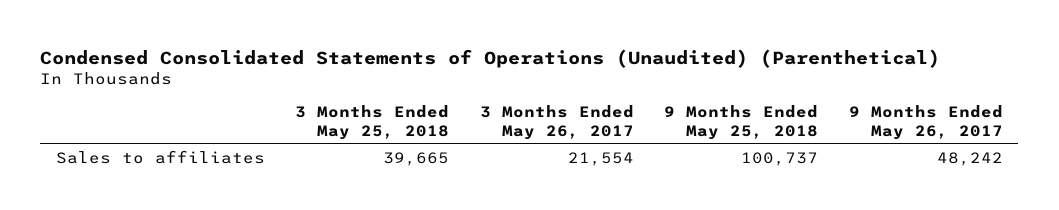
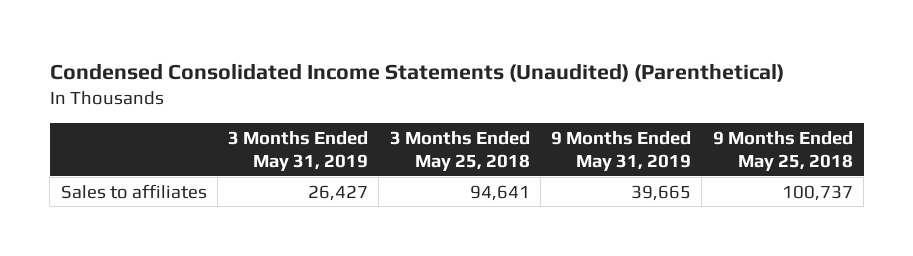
- Condensed Consolidated Statements of Operations (Unaudited) (Parenthetical)
+ Condensed Consolidated Income Statements (Unaudited) (Parenthetical)
- | 3 Months Ended May 25, 2018 | 3 Months Ended May 26, 2017 | 9 Months Ended May 25, 2018 | 9 Months Ended May 26, 2017
+ | 3 Months Ended May 31, 2019 | 3 Months Ended May 25, 2018 | 9 Months Ended May 31, 2019 | 9 Months Ended May 25, 2018
- Sales to affiliates | 39,665 | 21,554 | 100,737 | 48,242
+ Sales to affiliates | 26,427 | 94,641 | 39,665 | 100,737

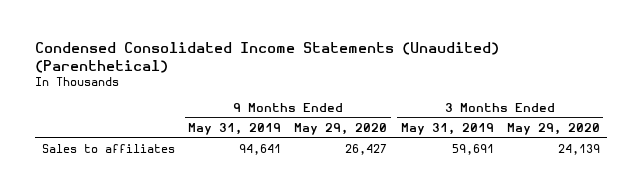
- | 3 Months Ended May 31, 2019 | 3 Months Ended May 25, 2018 | 9 Months Ended May 31, 2019 | 9 Months Ended May 25, 2018
+ | 9 Months Ended May 31, 2019 | 9 Months Ended May 29, 2020 | 3 Months Ended May 31, 2019 | 3 Months Ended May 29, 2020
- Sales to affiliates | 26,427 | 94,641 | 39,665 | 100,737
+ Sales to affiliates | 94,641 | 26,427 | 59,691 | 24,139

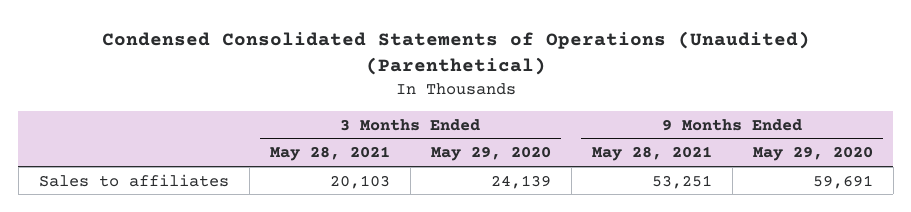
- Condensed Consolidated Income Statements (Unaudited) (Parenthetical)
+ Condensed Consolidated Statements of Operations (Unaudited) (Parenthetical)
- | 9 Months Ended May 31, 2019 | 9 Months Ended May 29, 2020 | 3 Months Ended May 31, 2019 | 3 Months Ended May 29, 2020
+ | 3 Months Ended May 28, 2021 | 3 Months Ended May 29, 2020 | 9 Months Ended May 28, 2021 | 9 Months Ended May 29, 2020
- Sales to affiliates | 94,641 | 26,427 | 59,691 | 24,139
+ Sales to affiliates | 20,103 | 24,139 | 53,251 | 59,691

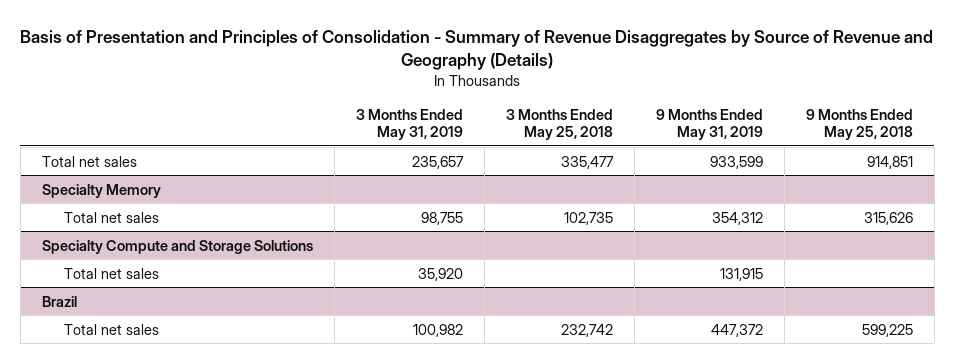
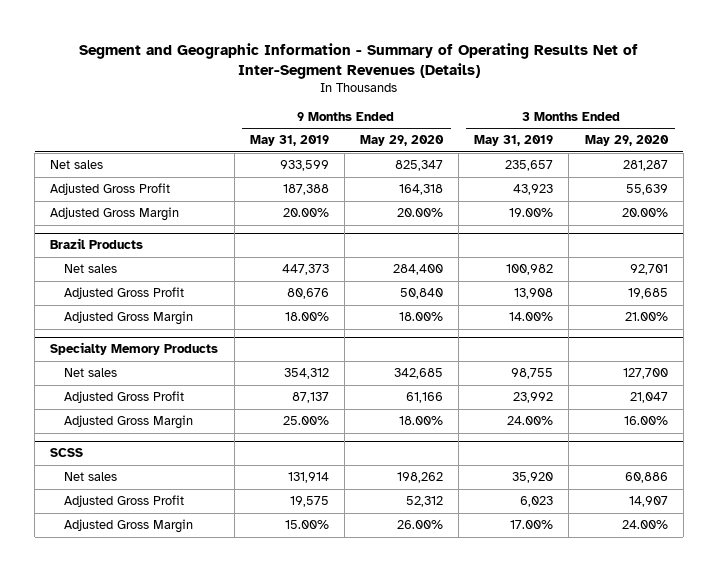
- Basis of Presentation and Principles of Consolidation - Summary of Revenue Disaggregates by Source of Revenue and Geography (Details)
+ Segment and Geographic Information - Summary of Operating Results Net of Inter-Segment Revenues (Details)
- | 3 Months Ended May 31, 2019 | 3 Months Ended May 25, 2018 | 9 Months Ended May 31, 2019 | 9 Months Ended May 25, 2018
+ | 9 Months Ended May 31, 2019 | 9 Months Ended May 29, 2020 | 3 Months Ended May 31, 2019 | 3 Months Ended May 29, 2020
- Total net sales | 235,657 | 335,477 | 933,599 | 914,851
- Specialty Memory
- Total net sales | 98,755 | 102,735 | 354,312 | 315,626
- Specialty Compute and Storage Solutions
- Total net sales | 35,920 | | 131,915 |
- Brazil
- Total net sales | 100,982 | 232,742 | 447,372 | 599,225
+ Net sales | 933,599 | 825,347 | 235,657 | 281,287
+ Adjusted Gross Profit | 187,388 | 164,318 | 43,923 | 55,639
+ Adjusted Gross Margin | 20.00% | 20.00% | 19.00% | 20.00%
+ Brazil Products
+ Net sales | 447,373 | 284,400 | 100,982 | 92,701
+ Adjusted Gross Profit | 80,676 | 50,840 | 13,908 | 19,685
+ Adjusted Gross Margin | 18.00% | 18.00% | 14.00% | 21.00%
+ Specialty Memory Products
+ Net sales | 354,312 | 342,685 | 98,755 | 127,700
+ Adjusted Gross Profit | 87,137 | 61,166 | 23,992 | 21,047
+ Adjusted Gross Margin | 25.00% | 18.00% | 24.00% | 16.00%
+ SCSS
+ Net sales | 131,914 | 198,262 | 35,920 | 60,886
+ Adjusted Gross Profit | 19,575 | 52,312 | 6,023 | 14,907
+ Adjusted Gross Margin | 15.00% | 26.00% | 17.00% | 24.00%

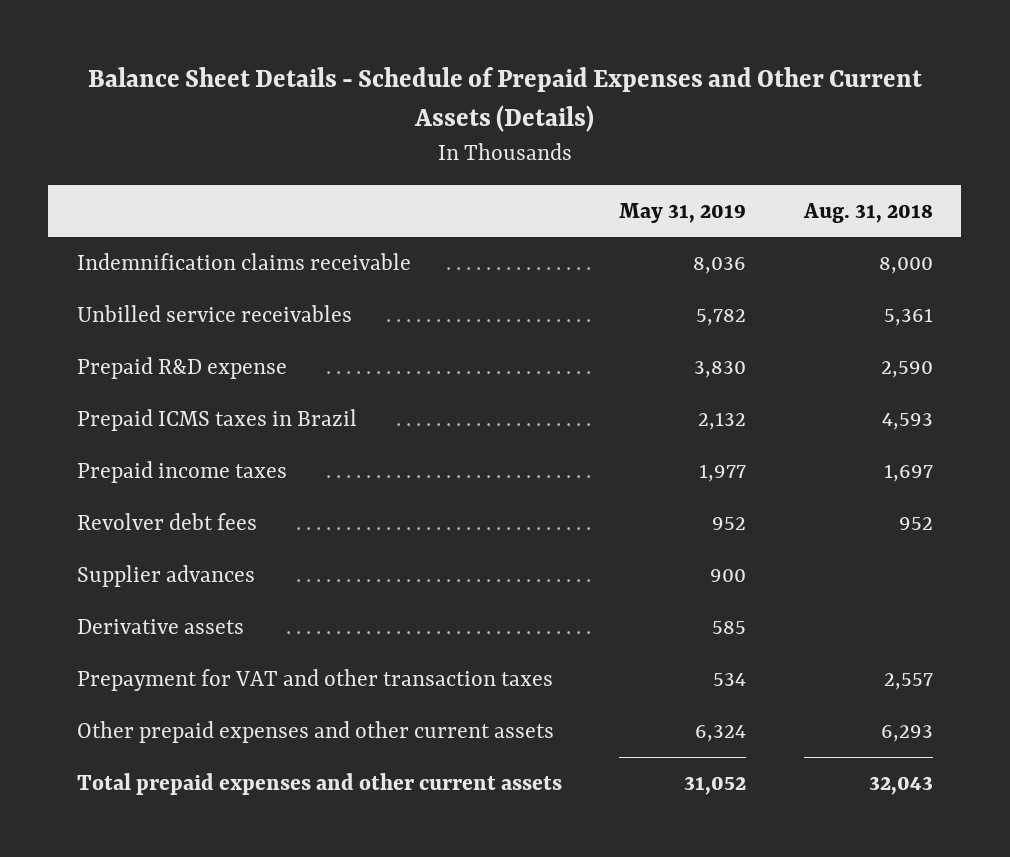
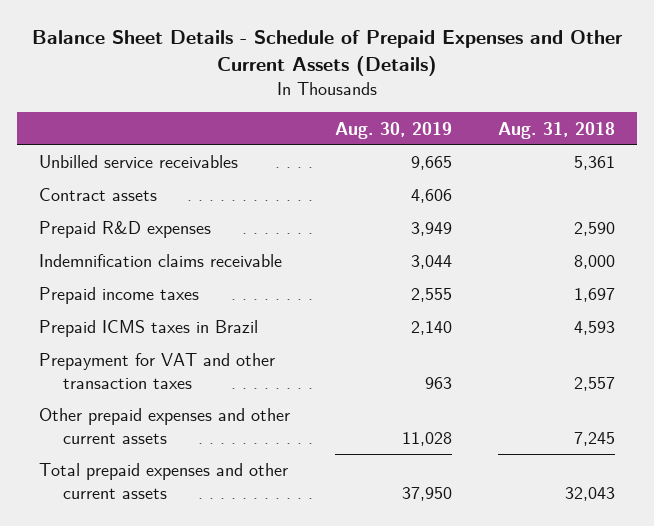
- | May 31, 2019 | Aug. 31, 2018
+ | Aug. 30, 2019 | Aug. 31, 2018
- Prepaid R&D expense | 3,830 | 2,590
+ Contract assets | 4,606 |
+ Prepaid R&D expenses | 3,949 | 2,590
moved down: Indemnification claims receivable | 3,044 | 8,000
- Revolver debt fees | 952 | 952
- Supplier advances | 900 |
- Derivative assets | 585 |
moved down: Prepaid ICMS taxes in Brazil | 2,140 | 4,593
- Other prepaid expenses and other current assets | 6,324 | 6,293
+ Other prepaid expenses and other current assets | 11,028 | 7,245

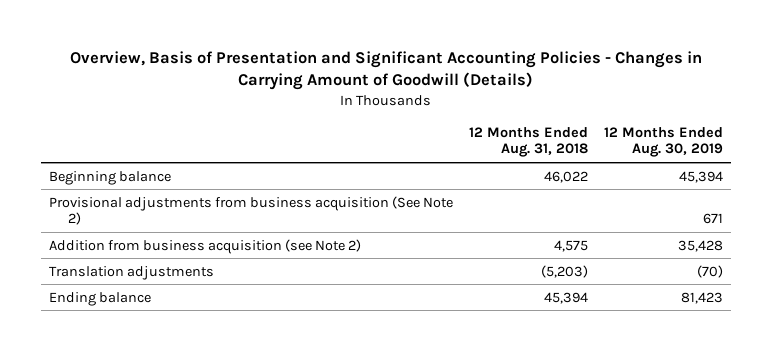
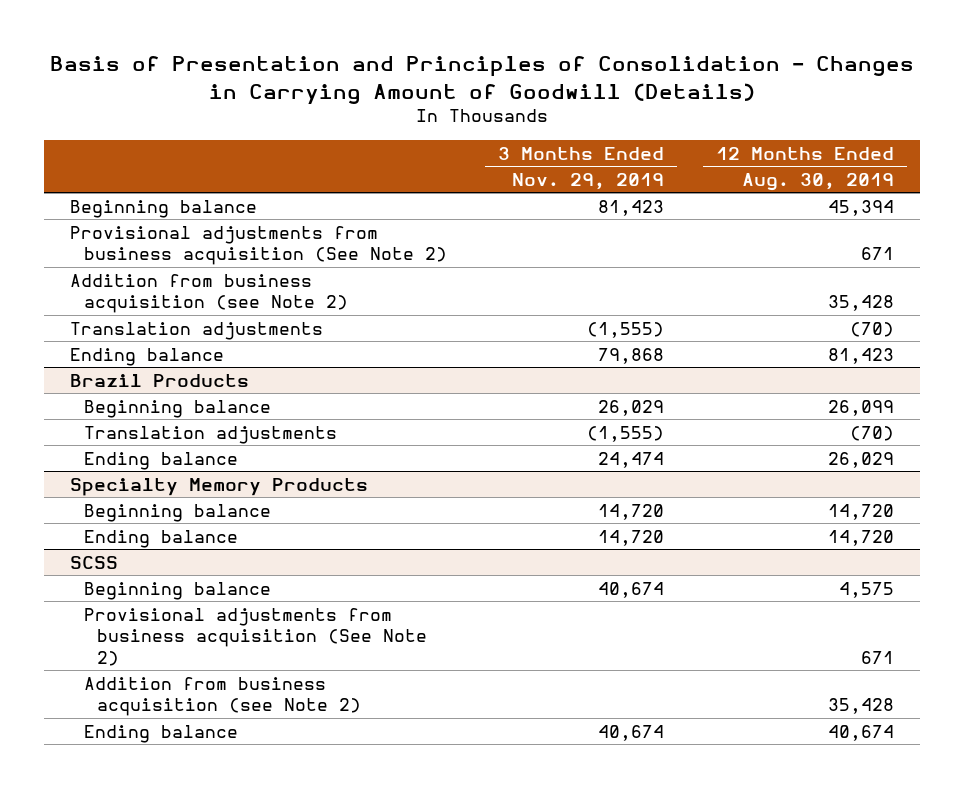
- Overview, Basis of Presentation and Significant Accounting Policies - Changes in Carrying Amount of Goodwill (Details)
+ Basis of Presentation and Principles of Consolidation - Changes in Carrying Amount of Goodwill (Details)
- | 12 Months Ended Aug. 31, 2018 | 12 Months Ended Aug. 30, 2019
+ | 3 Months Ended Nov. 29, 2019 | 12 Months Ended Aug. 30, 2019
+ Brazil Products
+ Beginning balance | 26,029 | 26,099
+ Translation adjustments | (1,555) | (70)
+ Ending balance | 24,474 | 26,029
+ Specialty Memory Products
+ Beginning balance | 14,720 | 14,720
+ Ending balance | 14,720 | 14,720
+ SCSS
+ Beginning balance | 40,674 | 4,575
+ Provisional adjustments from business acquisition (See Note 2) | | 671
+ Addition from business acquisition (see Note 2) | | 35,428
+ Ending balance | 40,674 | 40,674

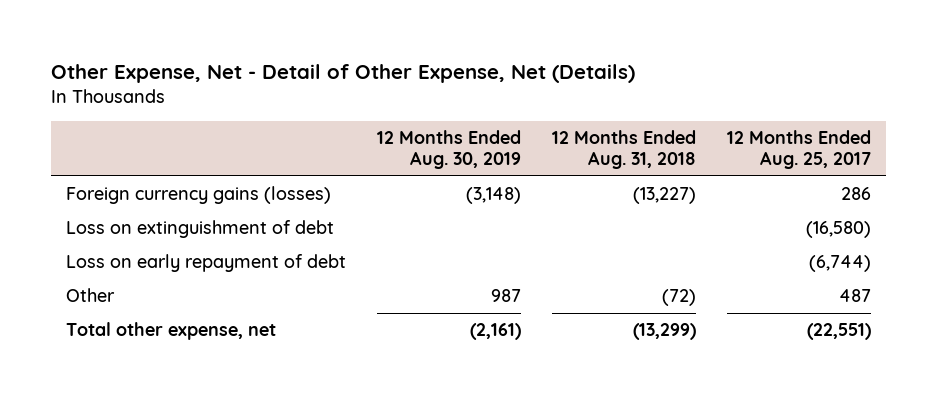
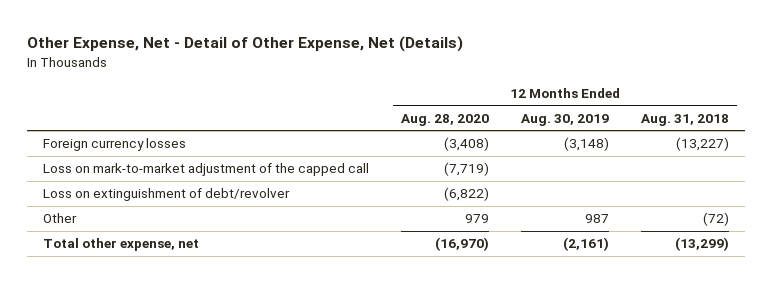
- | 12 Months Ended Aug. 30, 2019 | 12 Months Ended Aug. 31, 2018 | 12 Months Ended Aug. 25, 2017
+ | 12 Months Ended Aug. 28, 2020 | 12 Months Ended Aug. 30, 2019 | 12 Months Ended Aug. 31, 2018
- Foreign currency gains (losses) | (3,148) | (13,227) | 286
- Loss on extinguishment of debt | | | (16,580)
- Loss on early repayment of debt | | | (6,744)
+ Foreign currency losses | (3,408) | (3,148) | (13,227)
+ Loss on mark-to-market adjustment of the capped call | (7,719) | |
+ Loss on extinguishment of debt/revolver | (6,822) | |

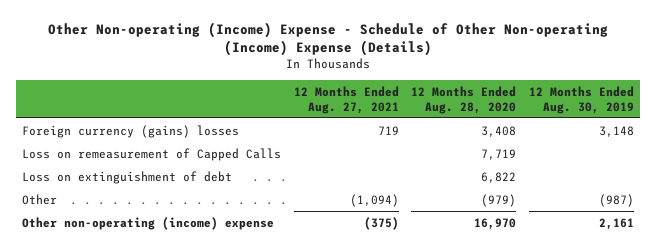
- Other Expense, Net - Detail of Other Expense, Net (Details)
+ Other Non-operating (Income) Expense - Schedule of Other Non-operating (Income) Expense (Details)
- | 12 Months Ended Aug. 28, 2020 | 12 Months Ended Aug. 30, 2019 | 12 Months Ended Aug. 31, 2018
+ | 12 Months Ended Aug. 27, 2021 | 12 Months Ended Aug. 28, 2020 | 12 Months Ended Aug. 30, 2019
- Foreign currency losses | (3,408) | (3,148) | (13,227)
- Loss on mark-to-market adjustment of the capped call | (7,719) | |
- Loss on extinguishment of debt/revolver | (6,822) | |
- Other | 979 | 987 | (72)
- Total other expense, net | (16,970) | (2,161) | (13,299)
+ Foreign currency (gains) losses | 719 | 3,408 | 3,148
+ Loss on remeasurement of Capped Calls | | 7,719 |
+ Loss on extinguishment of debt | | 6,822 |
+ Other | (1,094) | (979) | (987)
+ Other non-operating (income) expense | (375) | 16,970 | 2,161

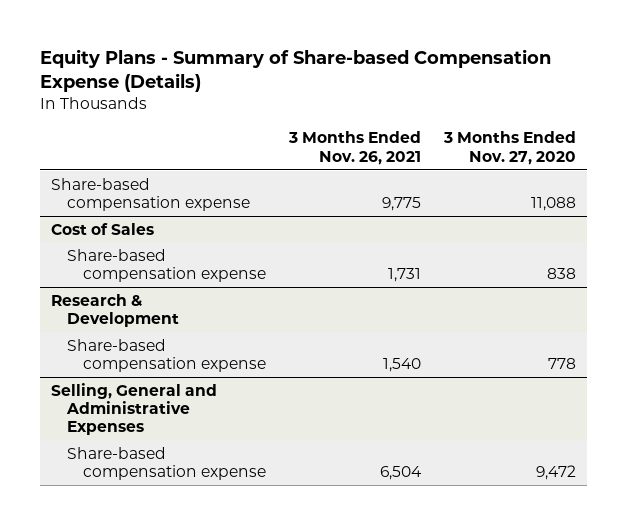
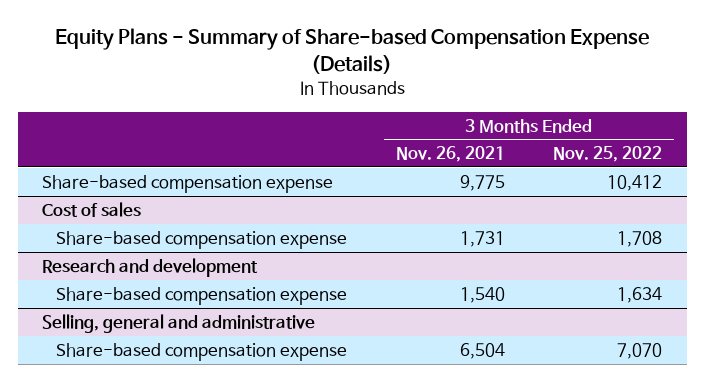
- | 3 Months Ended Nov. 26, 2021 | 3 Months Ended Nov. 27, 2020
+ | 3 Months Ended Nov. 26, 2021 | 3 Months Ended Nov. 25, 2022
- Cost of Sales
+ Cost of sales
- Research & Development
+ Research and development
- Selling, General and Administrative Expenses
+ Selling, general and administrative

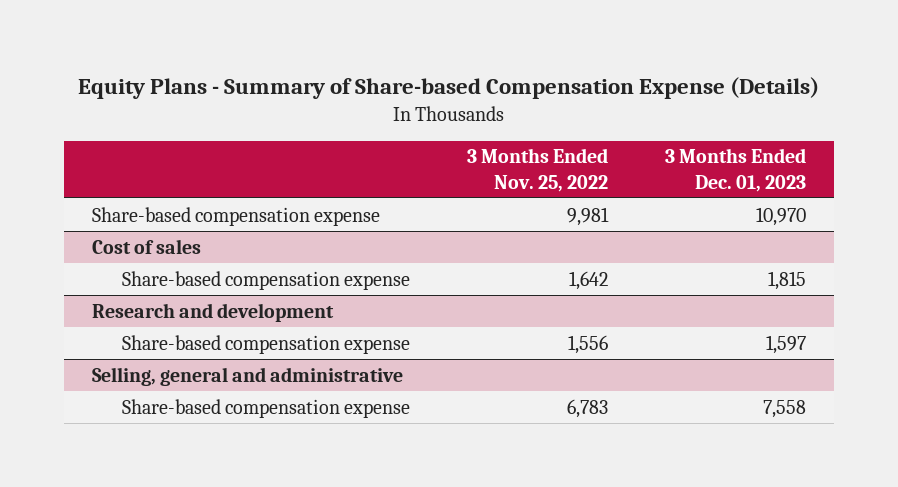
- | 3 Months Ended Nov. 26, 2021 | 3 Months Ended Nov. 25, 2022
+ | 3 Months Ended Nov. 25, 2022 | 3 Months Ended Dec. 01, 2023
- Share-based compensation expense | 9,775 | 10,412
+ Share-based compensation expense | 9,981 | 10,970
@ Cost of sales
- Share-based compensation expense | 1,731 | 1,708
+ Share-based compensation expense | 1,642 | 1,815
@ Research and development
- Share-based compensation expense | 1,540 | 1,634
+ Share-based compensation expense | 1,556 | 1,597
@ Selling, general and administrative
- Share-based compensation expense | 6,504 | 7,070
+ Share-based compensation expense | 6,783 | 7,558

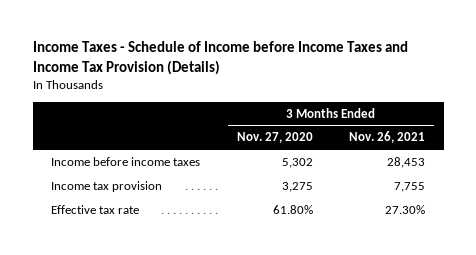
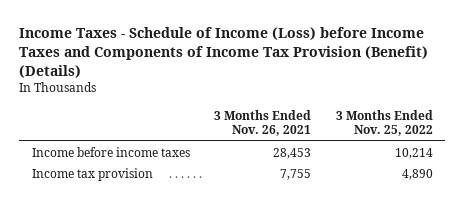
- Income Taxes - Schedule of Income before Income Taxes and Income Tax Provision (Details)
+ Income Taxes - Schedule of Income (Loss) before Income Taxes and Components of Income Tax Provision (Benefit) (Details)
- | 3 Months Ended Nov. 27, 2020 | 3 Months Ended Nov. 26, 2021
+ | 3 Months Ended Nov. 26, 2021 | 3 Months Ended Nov. 25, 2022
- Effective tax rate | 61.80% | 27.30%

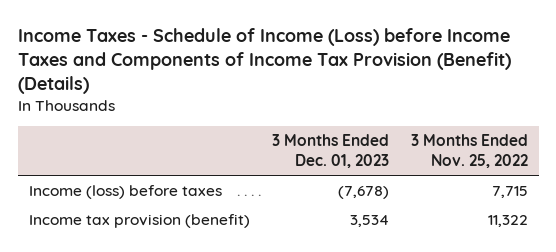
- | 3 Months Ended Nov. 26, 2021 | 3 Months Ended Nov. 25, 2022
+ | 3 Months Ended Dec. 01, 2023 | 3 Months Ended Nov. 25, 2022
- Income before income taxes | 28,453 | 10,214
- Income tax provision | 7,755 | 4,890
+ Income (loss) before taxes | (7,678) | 7,715
+ Income tax provision (benefit) | 3,534 | 11,322

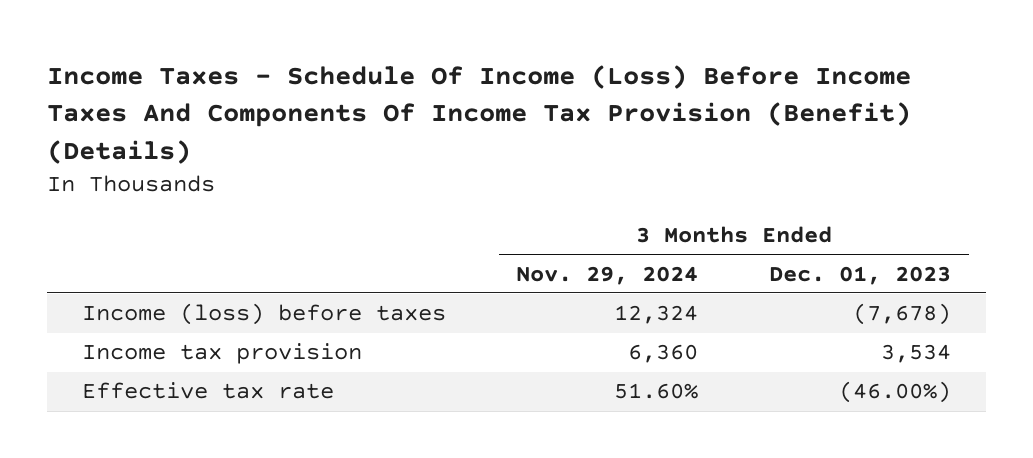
- Income Taxes - Schedule of Income (Loss) before Income Taxes and Components of Income Tax Provision (Benefit) (Details)
+ Income Taxes - Schedule Of Income (Loss) Before Income Taxes And Components Of Income Tax Provision (Benefit) (Details)
- | 3 Months Ended Dec. 01, 2023 | 3 Months Ended Nov. 25, 2022
+ | 3 Months Ended Nov. 29, 2024 | 3 Months Ended Dec. 01, 2023
- Income tax provision (benefit) | 3,534 | 11,322
+ Income tax provision | 6,360 | 3,534
+ Effective tax rate | 51.60% | (46.00%)

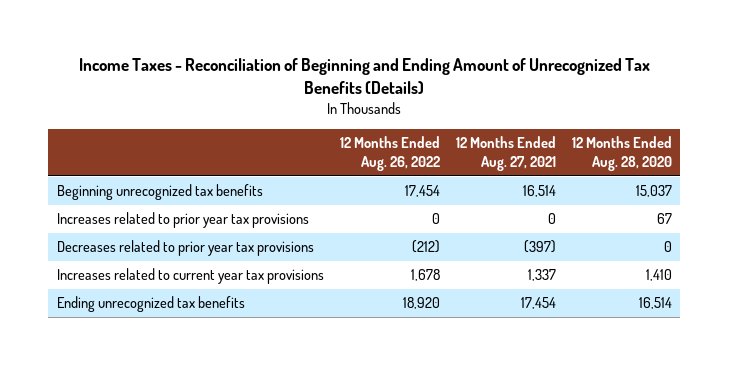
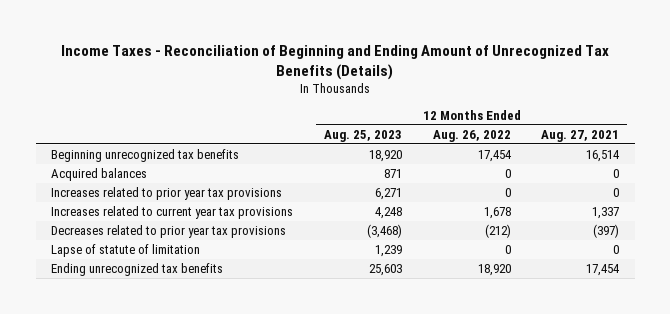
- | 12 Months Ended Aug. 26, 2022 | 12 Months Ended Aug. 27, 2021 | 12 Months Ended Aug. 28, 2020
+ | 12 Months Ended Aug. 25, 2023 | 12 Months Ended Aug. 26, 2022 | 12 Months Ended Aug. 27, 2021
+ Acquired balances | 871 | 0 | 0
moved down: Decreases related to prior year tax provisions | (3,468) | (212) | (397)
+ Lapse of statute of limitation | 1,239 | 0 | 0

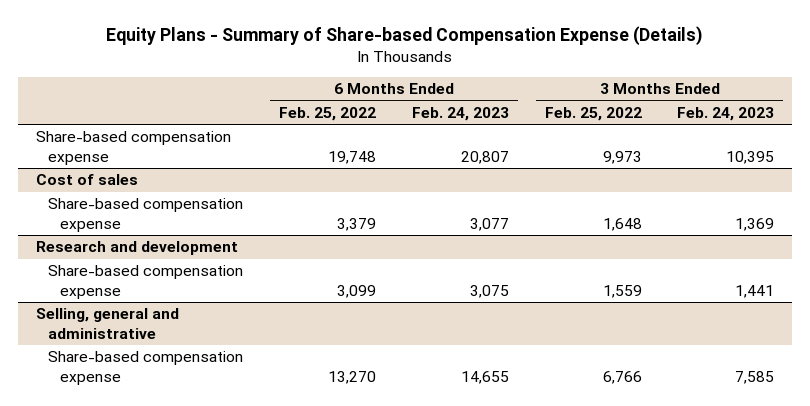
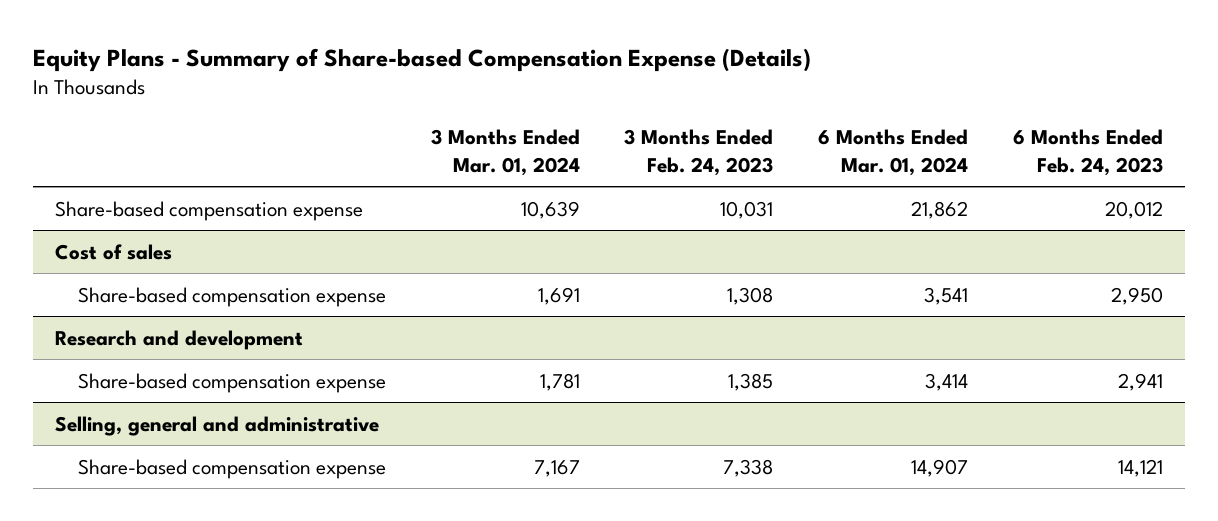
- | 6 Months Ended Feb. 25, 2022 | 6 Months Ended Feb. 24, 2023 | 3 Months Ended Feb. 25, 2022 | 3 Months Ended Feb. 24, 2023
+ | 3 Months Ended Mar. 01, 2024 | 3 Months Ended Feb. 24, 2023 | 6 Months Ended Mar. 01, 2024 | 6 Months Ended Feb. 24, 2023
- Share-based compensation expense | 19,748 | 20,807 | 9,973 | 10,395
+ Share-based compensation expense | 10,639 | 10,031 | 21,862 | 20,012
@ Cost of sales
- Share-based compensation expense | 3,379 | 3,077 | 1,648 | 1,369
+ Share-based compensation expense | 1,691 | 1,308 | 3,541 | 2,950
@ Research and development
- Share-based compensation expense | 3,099 | 3,075 | 1,559 | 1,441
+ Share-based compensation expense | 1,781 | 1,385 | 3,414 | 2,941
@ Selling, general and administrative
- Share-based compensation expense | 13,270 | 14,655 | 6,766 | 7,585
+ Share-based compensation expense | 7,167 | 7,338 | 14,907 | 14,121

